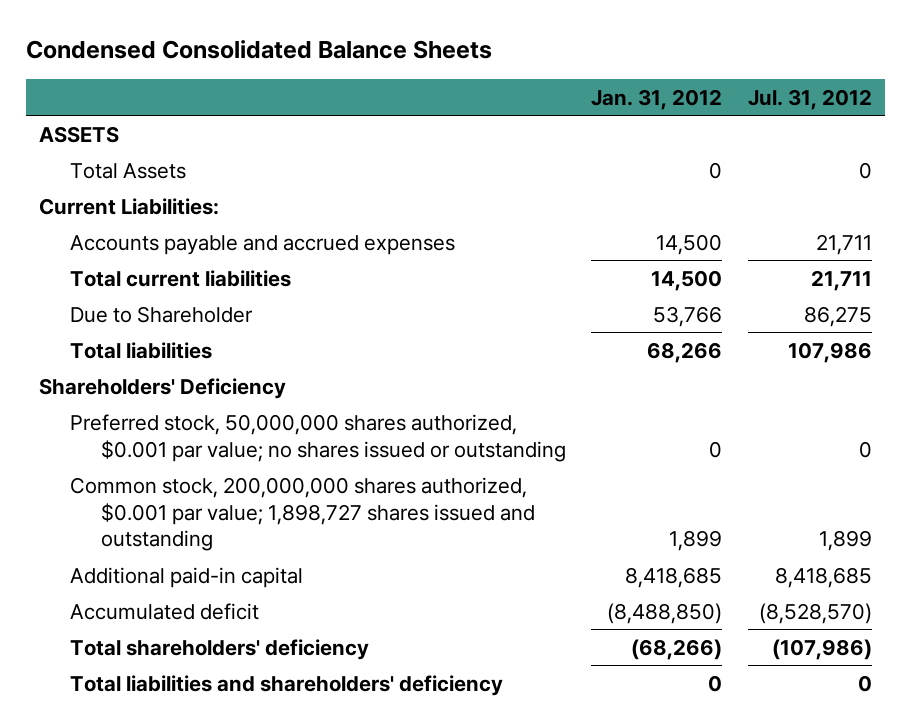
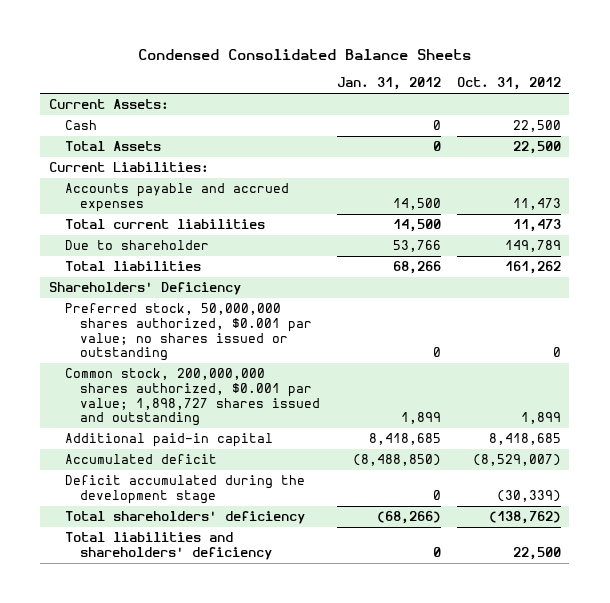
- | Jan. 31, 2012 | Jul. 31, 2012
+ | Jan. 31, 2012 | Oct. 31, 2012
- ASSETS
+ Current Assets:
+ Cash | 0 | 22,500
- Due to Shareholder | 53,766 | 86,275
+ Due to shareholder | 53,766 | 149,789
+ Deficit accumulated during the development stage | 0 | (30,339)

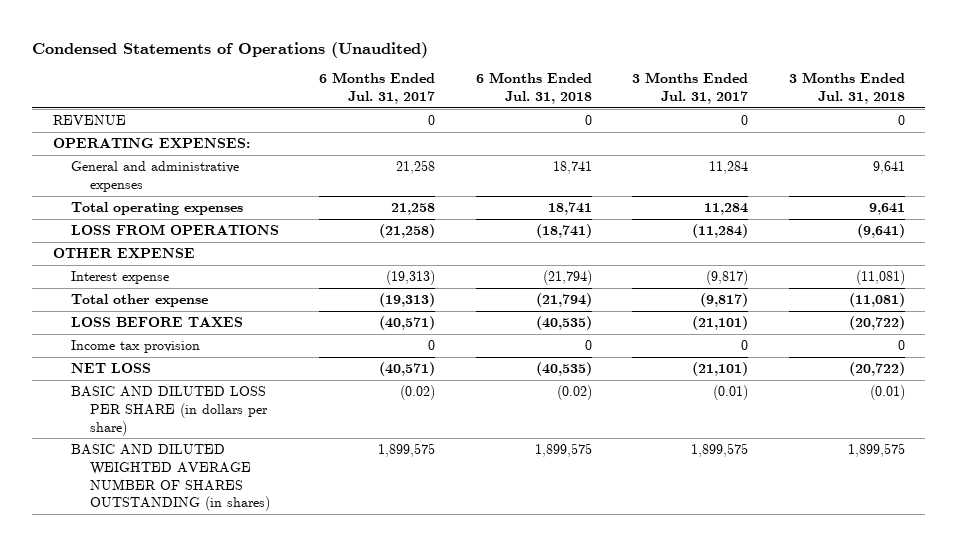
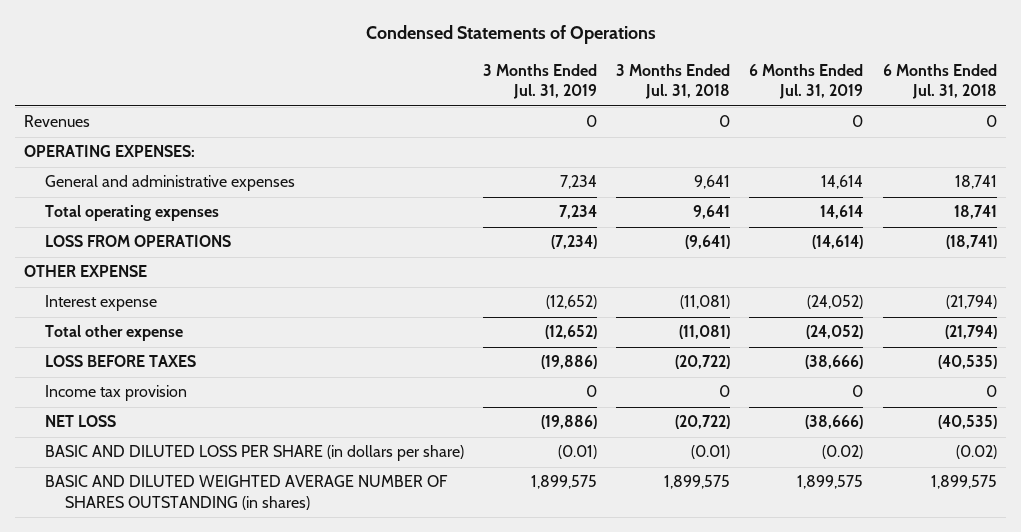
- Condensed Statements of Operations (Unaudited)
+ Condensed Statements of Operations
- | 6 Months Ended Jul. 31, 2017 | 6 Months Ended Jul. 31, 2018 | 3 Months Ended Jul. 31, 2017 | 3 Months Ended Jul. 31, 2018
+ | 3 Months Ended Jul. 31, 2019 | 3 Months Ended Jul. 31, 2018 | 6 Months Ended Jul. 31, 2019 | 6 Months Ended Jul. 31, 2018
- REVENUE | 0 | 0 | 0 | 0
+ Revenues | 0 | 0 | 0 | 0

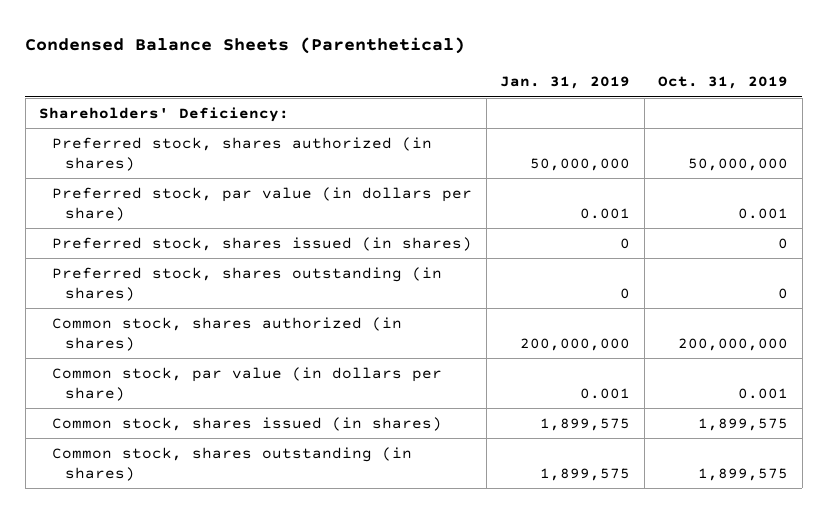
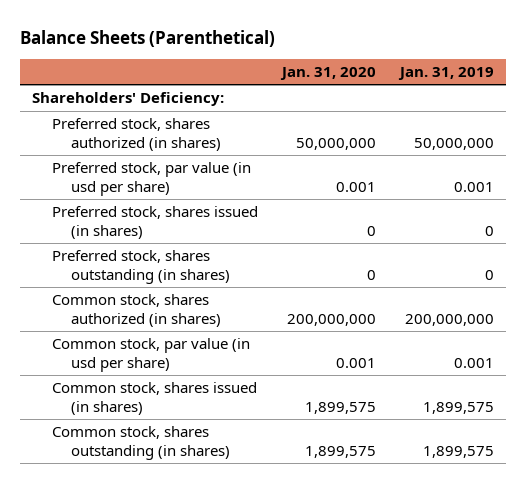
- Condensed Balance Sheets (Parenthetical)
+ Balance Sheets (Parenthetical)
- | Jan. 31, 2019 | Oct. 31, 2019
+ | Jan. 31, 2020 | Jan. 31, 2019
- Preferred stock, par value (in dollars per share) | 0.001 | 0.001
+ Preferred stock, par value (in usd per share) | 0.001 | 0.001
- Common stock, par value (in dollars per share) | 0.001 | 0.001
+ Common stock, par value (in usd per share) | 0.001 | 0.001

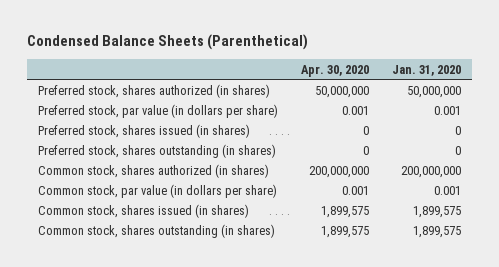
- Balance Sheets (Parenthetical)
+ Condensed Balance Sheets (Parenthetical)
- | Jan. 31, 2020 | Jan. 31, 2019
+ | Apr. 30, 2020 | Jan. 31, 2020
- Shareholders' Deficiency:
- Preferred stock, par value (in usd per share) | 0.001 | 0.001
+ Preferred stock, par value (in dollars per share) | 0.001 | 0.001
- Common stock, par value (in usd per share) | 0.001 | 0.001
+ Common stock, par value (in dollars per share) | 0.001 | 0.001

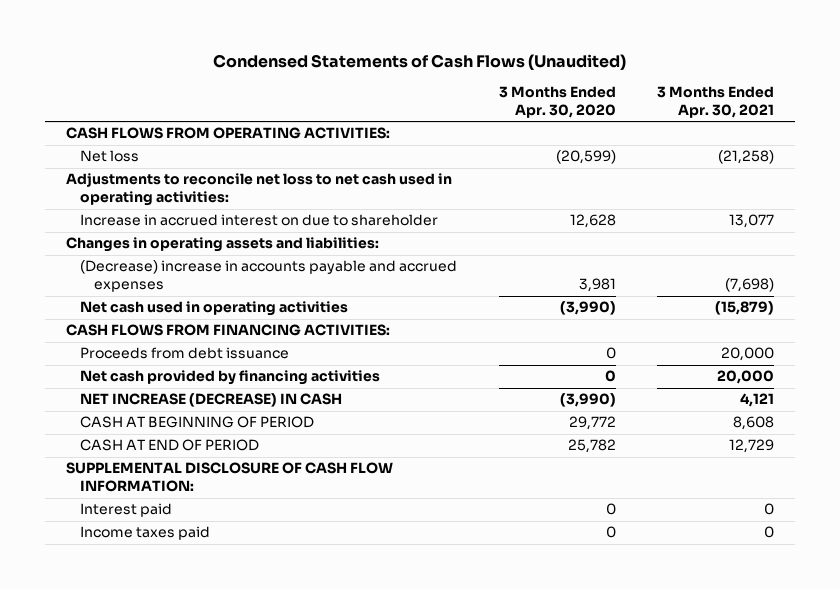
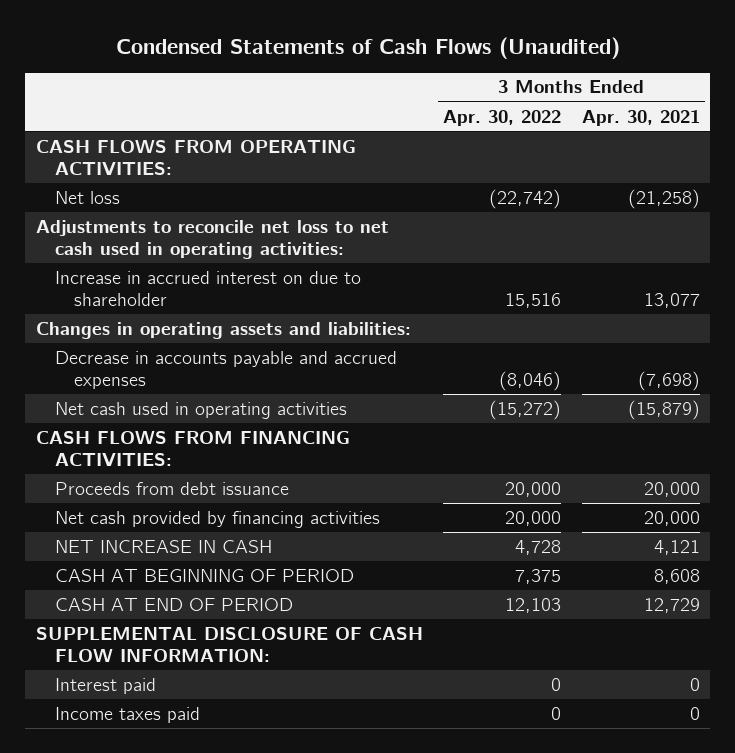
- | 3 Months Ended Apr. 30, 2020 | 3 Months Ended Apr. 30, 2021
+ | 3 Months Ended Apr. 30, 2022 | 3 Months Ended Apr. 30, 2021
- (Decrease) increase in accounts payable and accrued expenses | 3,981 | (7,698)
+ Decrease in accounts payable and accrued expenses | (8,046) | (7,698)
- NET INCREASE (DECREASE) IN CASH | (3,990) | 4,121
+ NET INCREASE IN CASH | 4,728 | 4,121

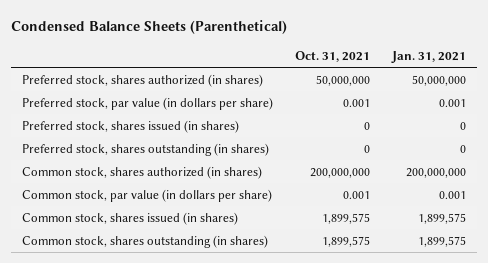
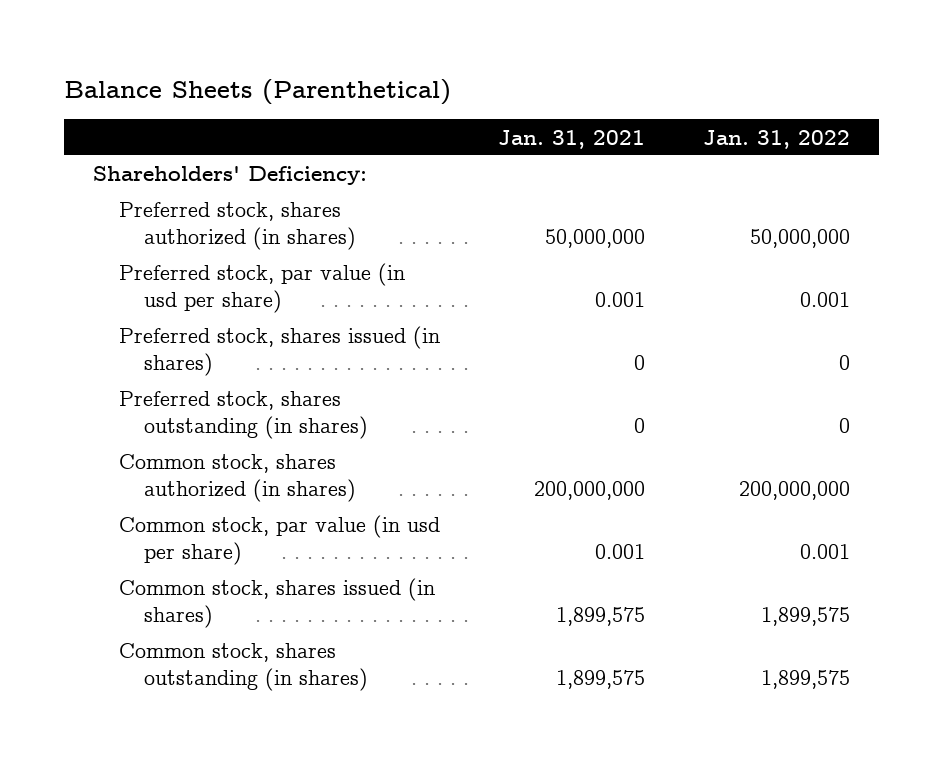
- Condensed Balance Sheets (Parenthetical)
+ Balance Sheets (Parenthetical)
- | Oct. 31, 2021 | Jan. 31, 2021
+ | Jan. 31, 2021 | Jan. 31, 2022
+ Shareholders' Deficiency:
- Preferred stock, par value (in dollars per share) | 0.001 | 0.001
+ Preferred stock, par value (in usd per share) | 0.001 | 0.001
- Common stock, par value (in dollars per share) | 0.001 | 0.001
+ Common stock, par value (in usd per share) | 0.001 | 0.001

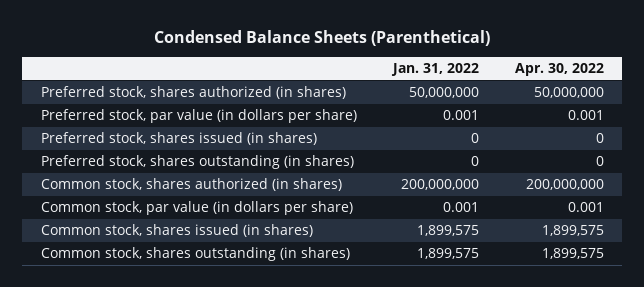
- Balance Sheets (Parenthetical)
+ Condensed Balance Sheets (Parenthetical)
- | Jan. 31, 2021 | Jan. 31, 2022
+ | Jan. 31, 2022 | Apr. 30, 2022
- Shareholders' Deficiency:
- Preferred stock, par value (in usd per share) | 0.001 | 0.001
+ Preferred stock, par value (in dollars per share) | 0.001 | 0.001
- Common stock, par value (in usd per share) | 0.001 | 0.001
+ Common stock, par value (in dollars per share) | 0.001 | 0.001

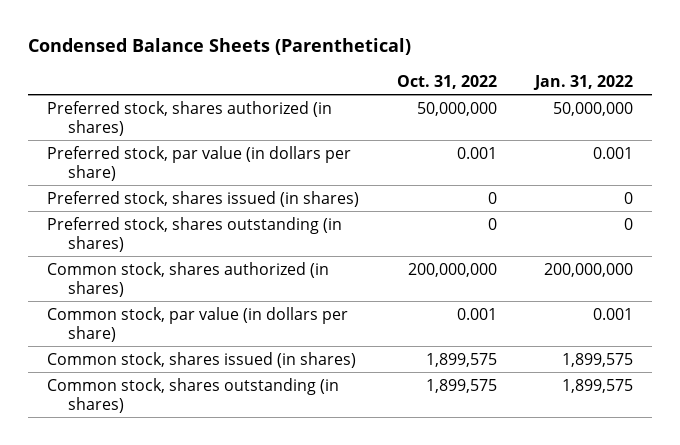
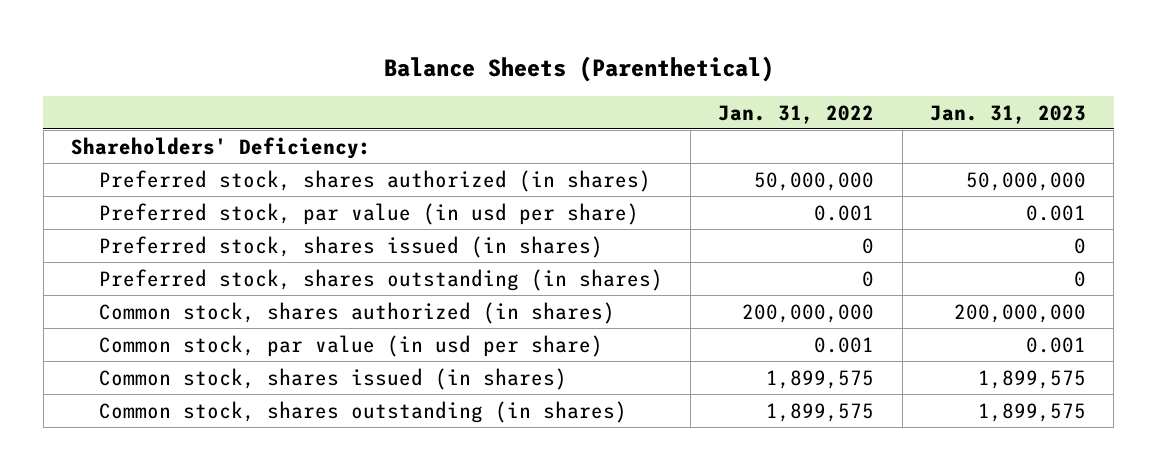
- Condensed Balance Sheets (Parenthetical)
+ Balance Sheets (Parenthetical)
- | Oct. 31, 2022 | Jan. 31, 2022
+ | Jan. 31, 2022 | Jan. 31, 2023
+ Shareholders' Deficiency:
- Preferred stock, par value (in dollars per share) | 0.001 | 0.001
+ Preferred stock, par value (in usd per share) | 0.001 | 0.001
- Common stock, par value (in dollars per share) | 0.001 | 0.001
+ Common stock, par value (in usd per share) | 0.001 | 0.001

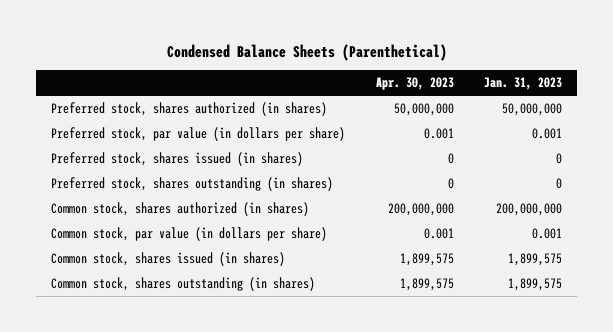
- Balance Sheets (Parenthetical)
+ Condensed Balance Sheets (Parenthetical)
- | Jan. 31, 2022 | Jan. 31, 2023
+ | Apr. 30, 2023 | Jan. 31, 2023
- Shareholders' Deficiency:
- Preferred stock, par value (in usd per share) | 0.001 | 0.001
+ Preferred stock, par value (in dollars per share) | 0.001 | 0.001
- Common stock, par value (in usd per share) | 0.001 | 0.001
+ Common stock, par value (in dollars per share) | 0.001 | 0.001

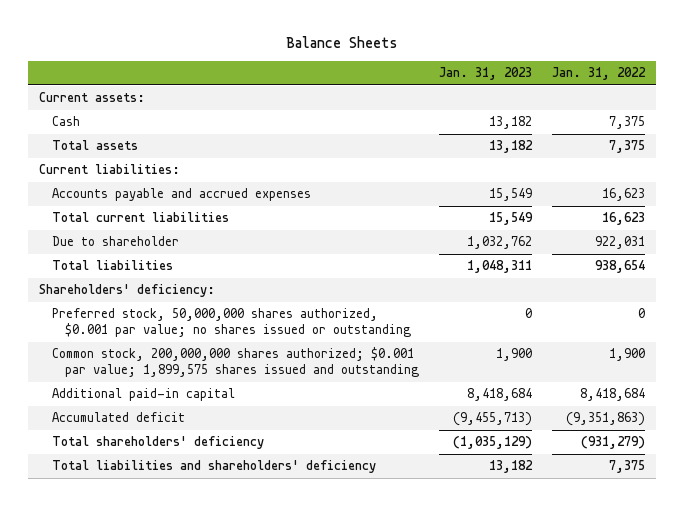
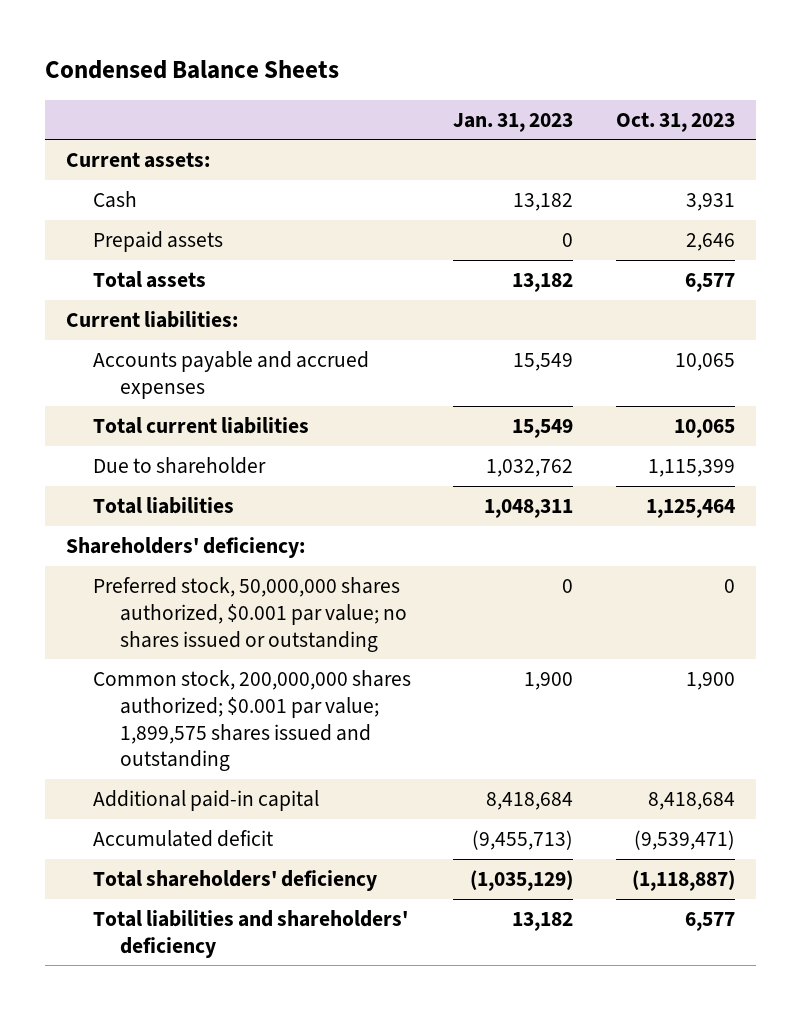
- Balance Sheets
+ Condensed Balance Sheets
- | Jan. 31, 2023 | Jan. 31, 2022
+ | Jan. 31, 2023 | Oct. 31, 2023
+ Prepaid assets | 0 | 2,646

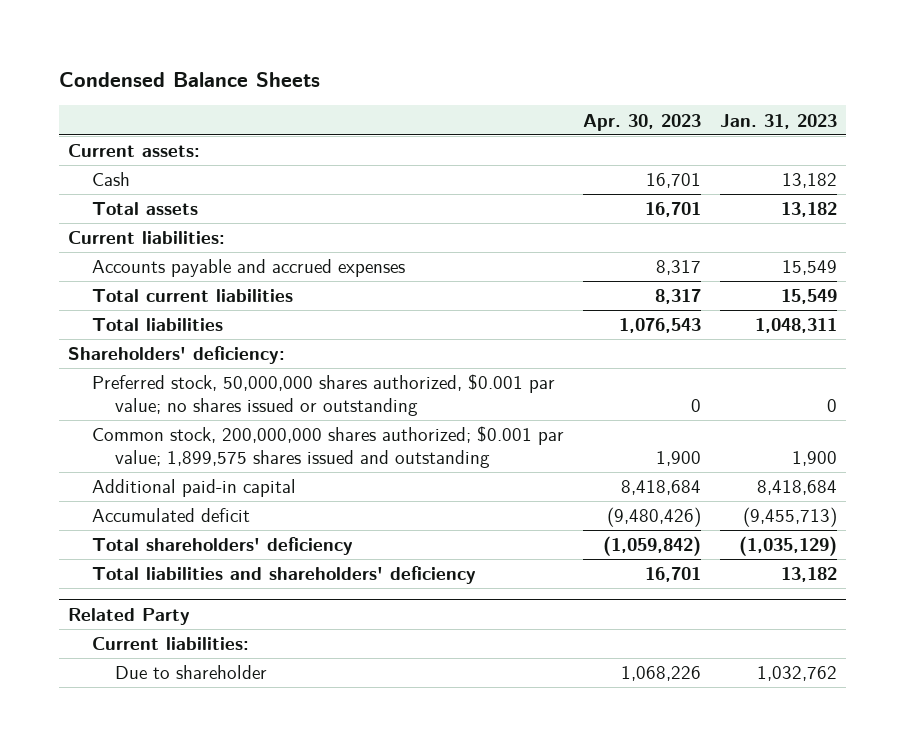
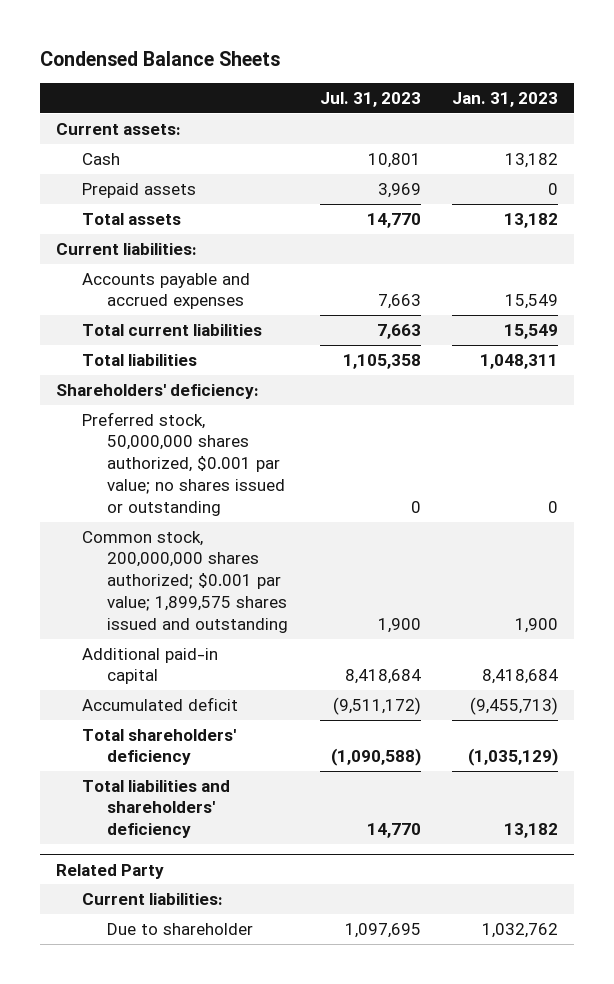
- | Apr. 30, 2023 | Jan. 31, 2023
+ | Jul. 31, 2023 | Jan. 31, 2023
+ Prepaid assets | 3,969 | 0

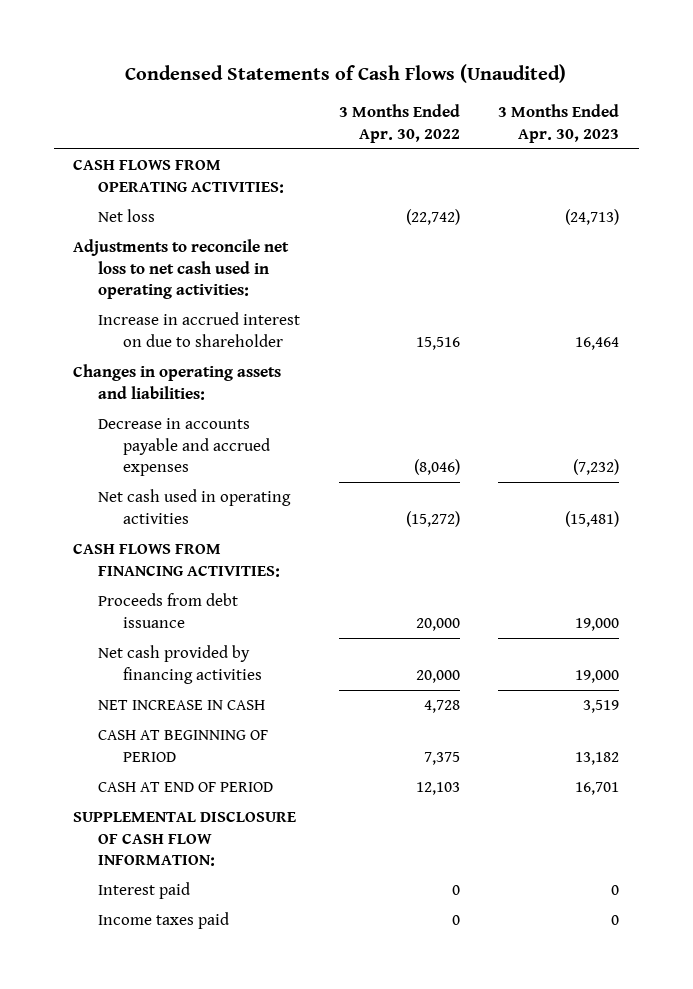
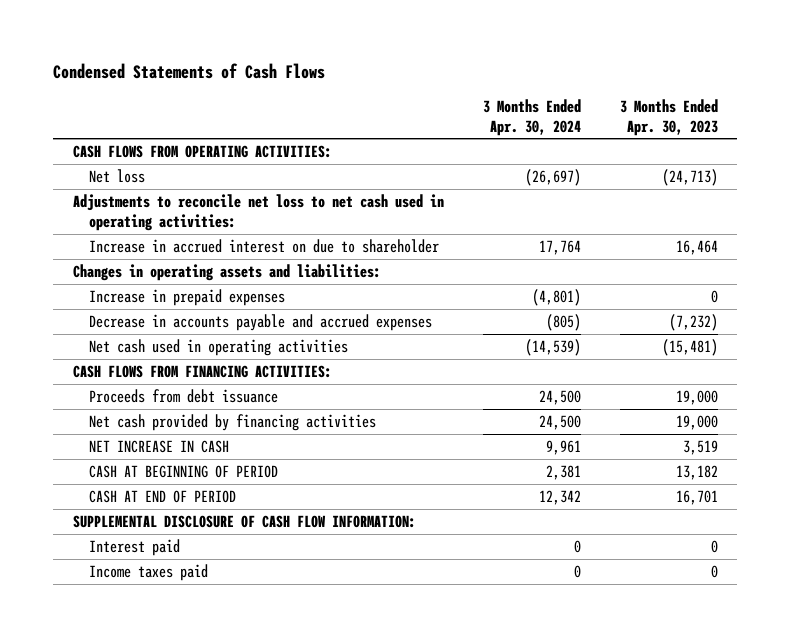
- Condensed Statements of Cash Flows (Unaudited)
+ Condensed Statements of Cash Flows
- | 3 Months Ended Apr. 30, 2022 | 3 Months Ended Apr. 30, 2023
+ | 3 Months Ended Apr. 30, 2024 | 3 Months Ended Apr. 30, 2023
+ Increase in prepaid expenses | (4,801) | 0

